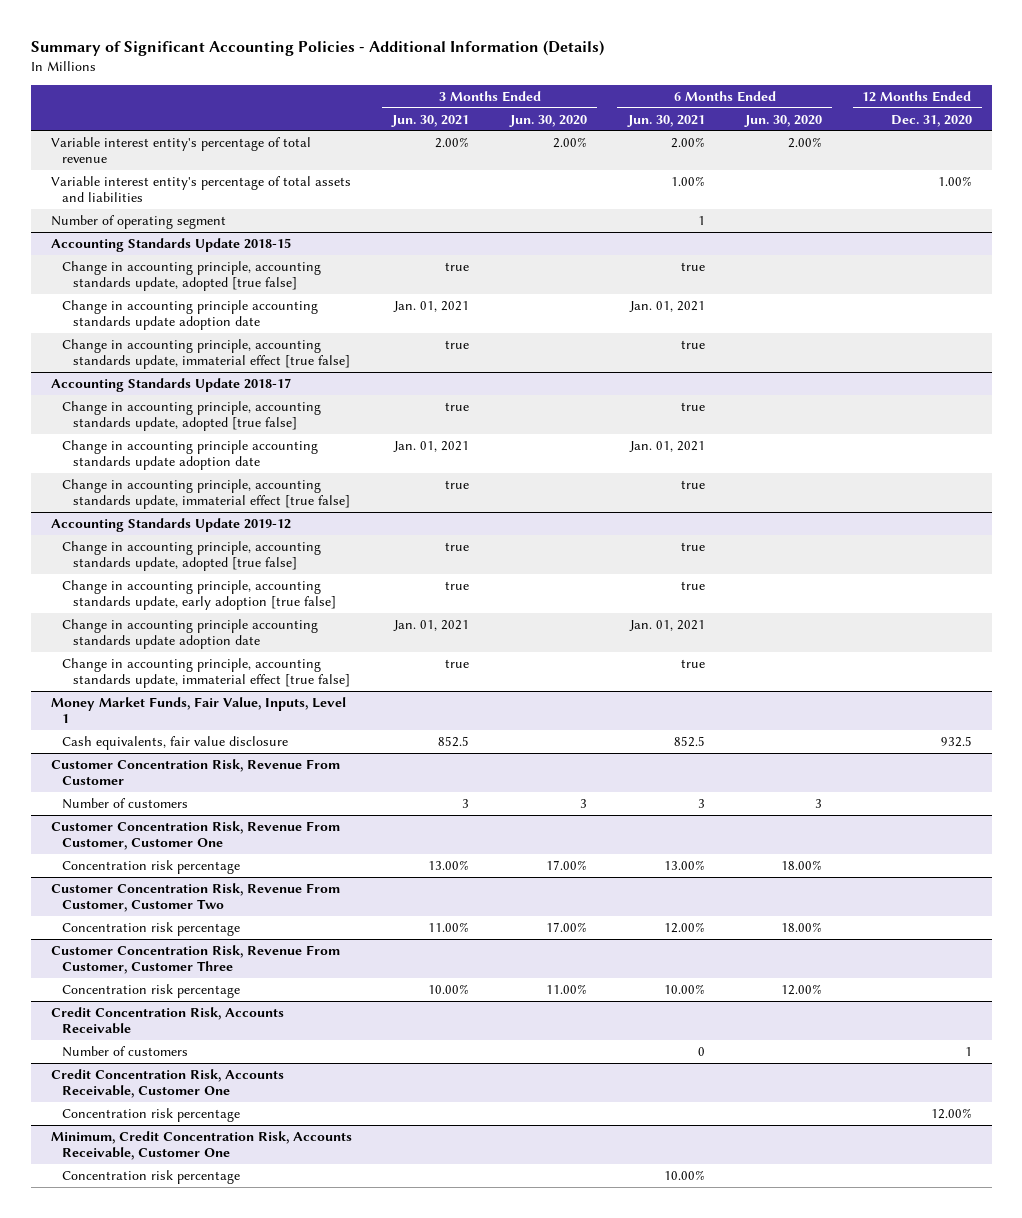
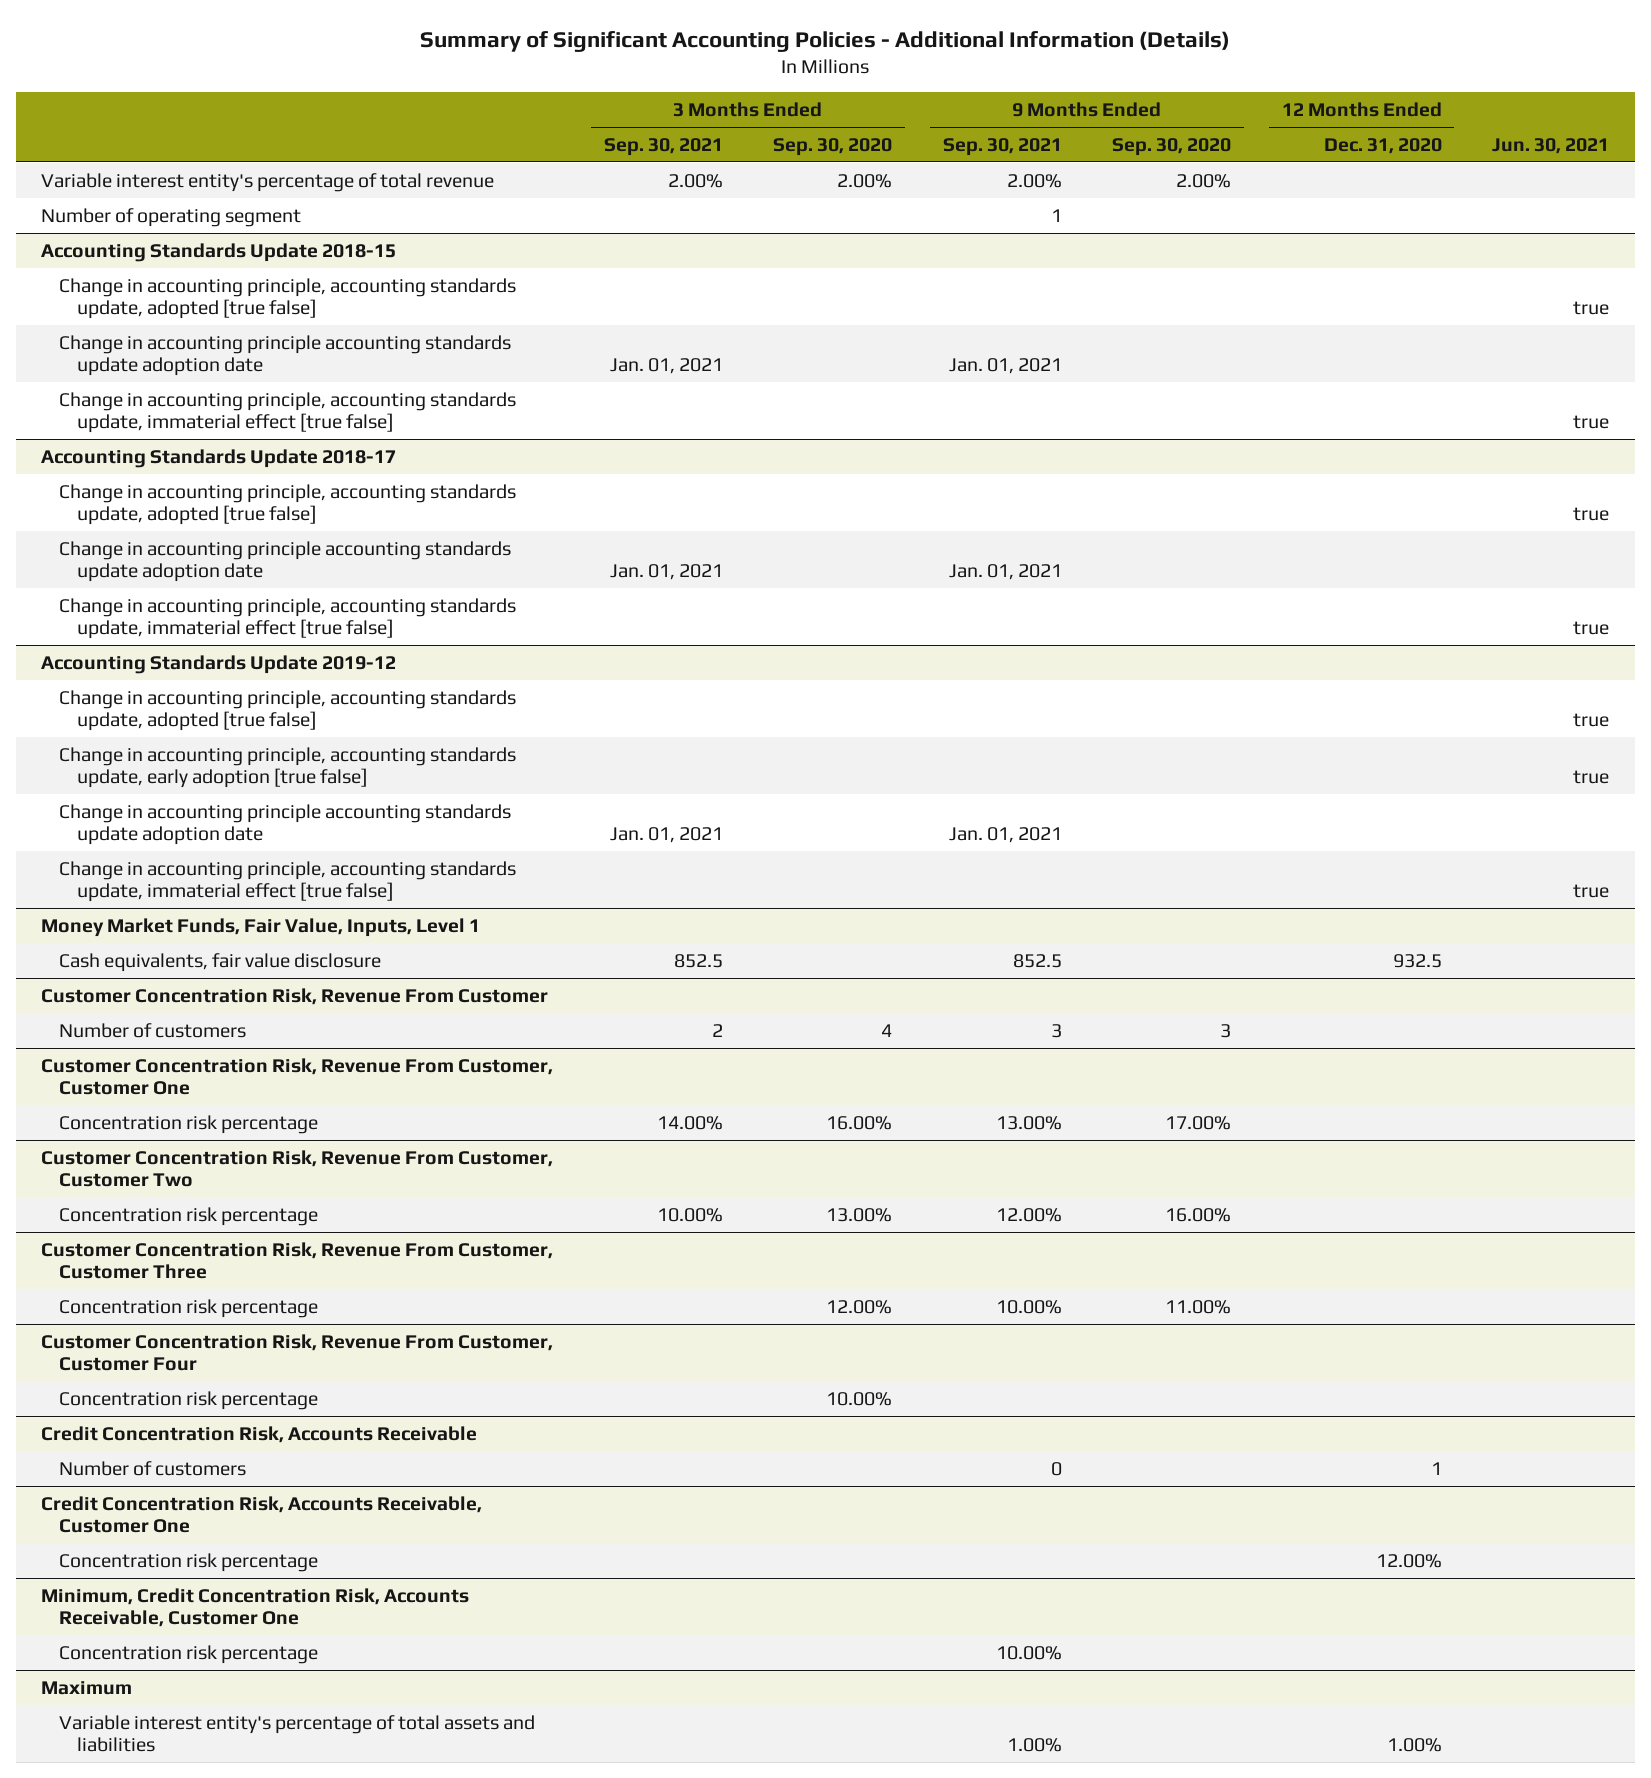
- | 3 Months Ended Jun. 30, 2021 | 3 Months Ended Jun. 30, 2020 | 6 Months Ended Jun. 30, 2021 | 6 Months Ended Jun. 30, 2020 | 12 Months Ended Dec. 31, 2020
+ | 3 Months Ended Sep. 30, 2021 | 3 Months Ended Sep. 30, 2020 | 9 Months Ended Sep. 30, 2021 | 9 Months Ended Sep. 30, 2020 | 12 Months Ended Dec. 31, 2020 | Jun. 30, 2021
- Variable interest entity's percentage of total assets and liabilities | | | 1.00% | | 1.00%
+ Customer Concentration Risk, Revenue From Customer, Customer Four
+ Concentration risk percentage | | 10.00% | | | |
+ Maximum
+ Variable interest entity's percentage of total assets and liabilities | | | 1.00% | | 1.00% |

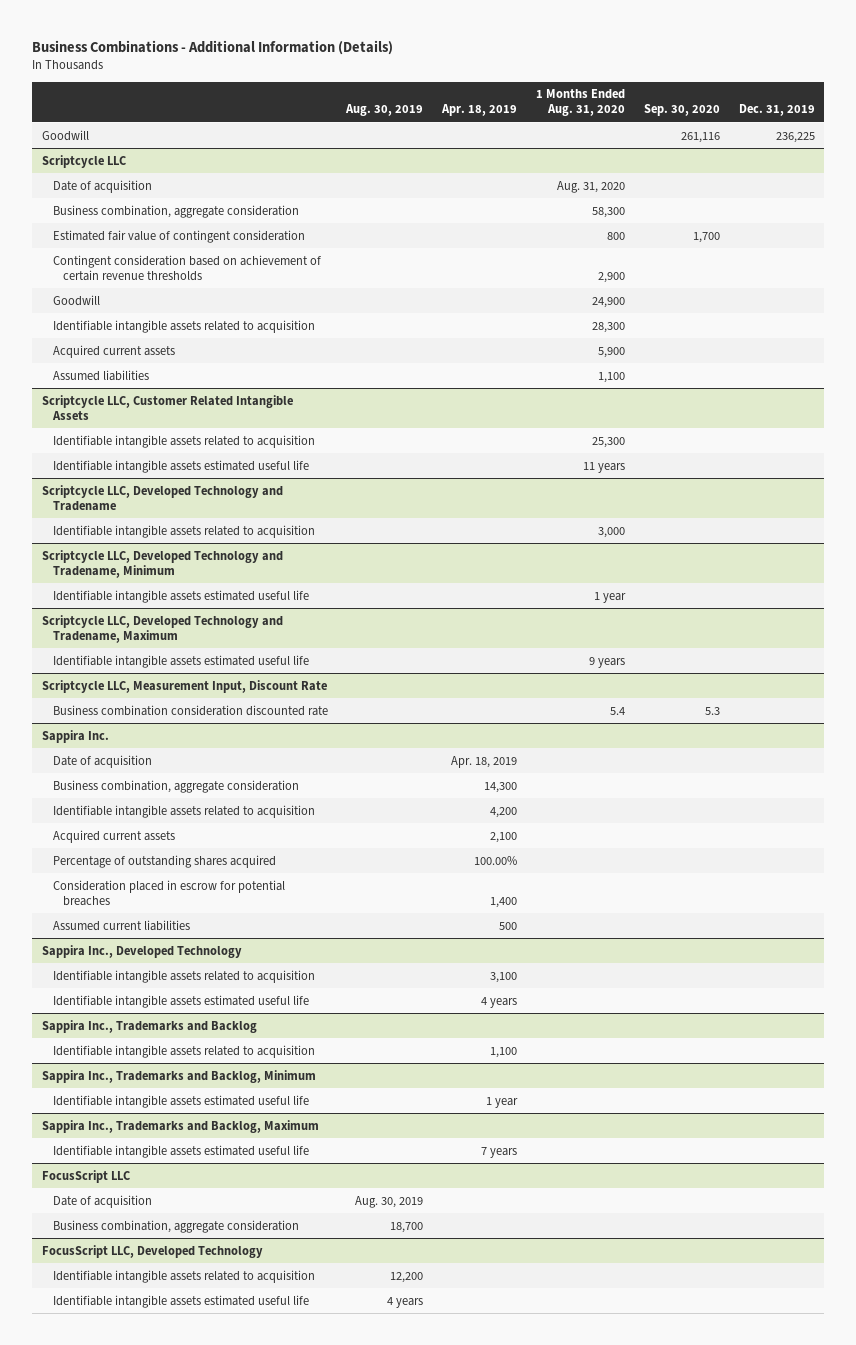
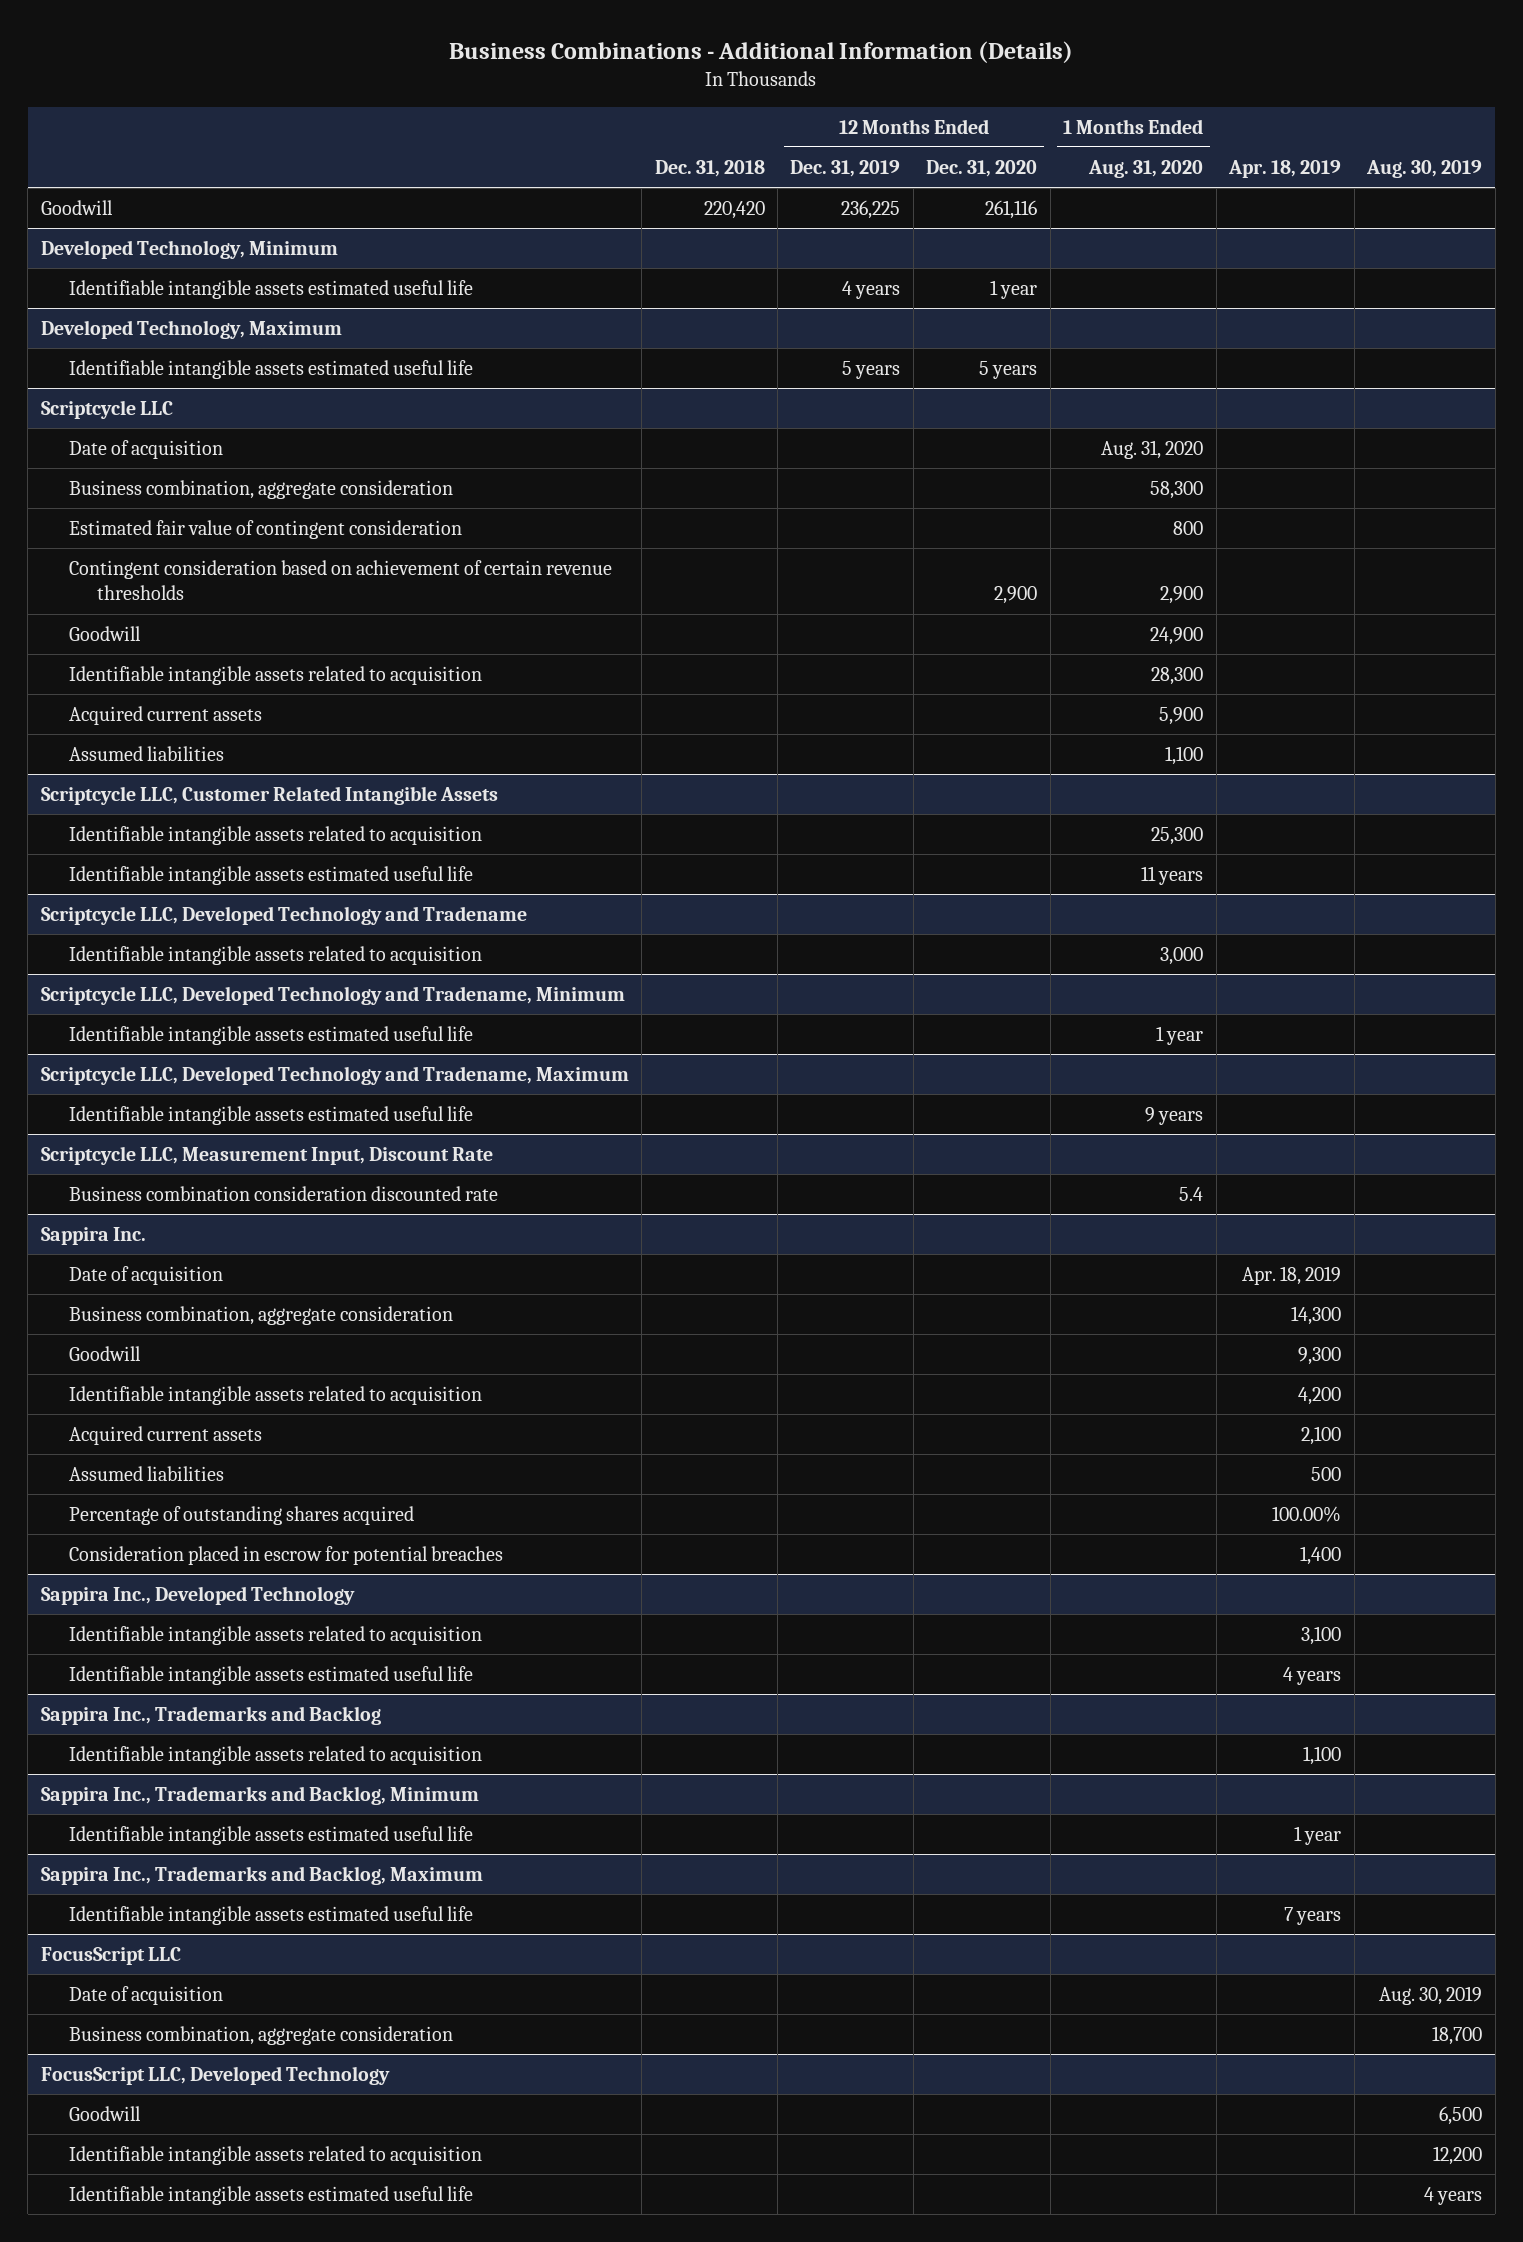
- | Aug. 30, 2019 | Apr. 18, 2019 | 1 Months Ended Aug. 31, 2020 | Sep. 30, 2020 | Dec. 31, 2019
+ | Dec. 31, 2018 | 12 Months Ended Dec. 31, 2019 | 12 Months Ended Dec. 31, 2020 | 1 Months Ended Aug. 31, 2020 | Apr. 18, 2019 | Aug. 30, 2019
+ Developed Technology, Minimum
+ Identifiable intangible assets estimated useful life | | 4 years | 1 year | | |
+ Developed Technology, Maximum
+ Identifiable intangible assets estimated useful life | | 5 years | 5 years | | |
@ Sappira Inc.
+ Goodwill | | | | | 9,300 |
+ Assumed liabilities | | | | | 500 |
- Assumed current liabilities | | 500 | | |
@ FocusScript LLC, Developed Technology
+ Goodwill | | | | | | 6,500

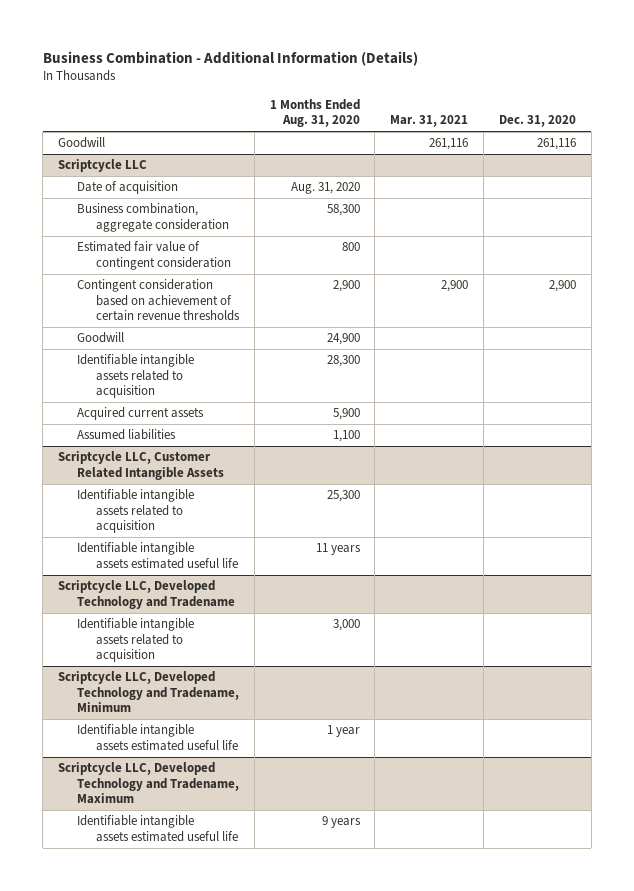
- Business Combinations - Additional Information (Details)
+ Business Combination - Additional Information (Details)
- | Dec. 31, 2018 | 12 Months Ended Dec. 31, 2019 | 12 Months Ended Dec. 31, 2020 | 1 Months Ended Aug. 31, 2020 | Apr. 18, 2019 | Aug. 30, 2019
+ | 1 Months Ended Aug. 31, 2020 | Mar. 31, 2021 | Dec. 31, 2020
- Developed Technology, Minimum
- Identifiable intangible assets estimated useful life | | 4 years | 1 year | | |
- Developed Technology, Maximum
- Identifiable intangible assets estimated useful life | | 5 years | 5 years | | |
- Scriptcycle LLC, Measurement Input, Discount Rate
- Business combination consideration discounted rate | | | | 5.4 | |
- Sappira Inc.
- Date of acquisition | | | | | Apr. 18, 2019 |
- Business combination, aggregate consideration | | | | | 14,300 |
- Goodwill | | | | | 9,300 |
- Identifiable intangible assets related to acquisition | | | | | 4,200 |
- Acquired current assets | | | | | 2,100 |
- Assumed liabilities | | | | | 500 |
- Percentage of outstanding shares acquired | | | | | 100.00% |
- Consideration placed in escrow for potential breaches | | | | | 1,400 |
- Sappira Inc., Developed Technology
- Identifiable intangible assets related to acquisition | | | | | 3,100 |
- Identifiable intangible assets estimated useful life | | | | | 4 years |
- Sappira Inc., Trademarks and Backlog
- Identifiable intangible assets related to acquisition | | | | | 1,100 |
- Sappira Inc., Trademarks and Backlog, Minimum
- Identifiable intangible assets estimated useful life | | | | | 1 year |
- Sappira Inc., Trademarks and Backlog, Maximum
- Identifiable intangible assets estimated useful life | | | | | 7 years |
- FocusScript LLC
- Date of acquisition | | | | | | Aug. 30, 2019
- Business combination, aggregate consideration | | | | | | 18,700
- FocusScript LLC, Developed Technology
- Goodwill | | | | | | 6,500
- Identifiable intangible assets related to acquisition | | | | | | 12,200
- Identifiable intangible assets estimated useful life | | | | | | 4 years

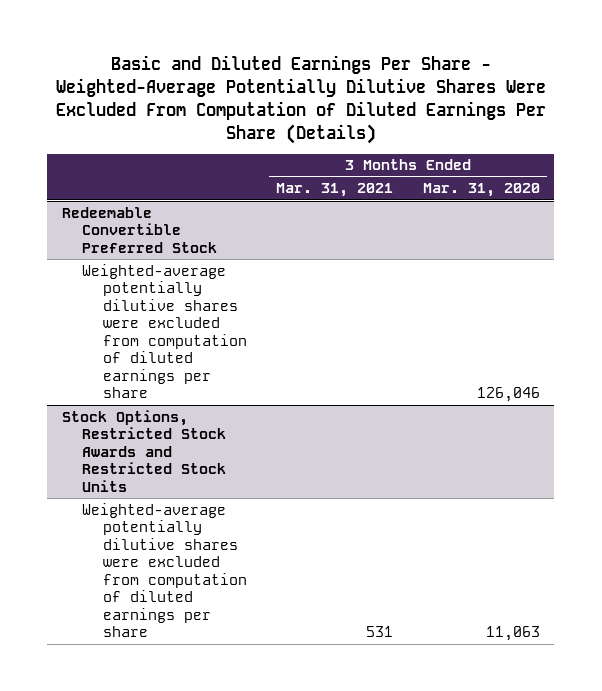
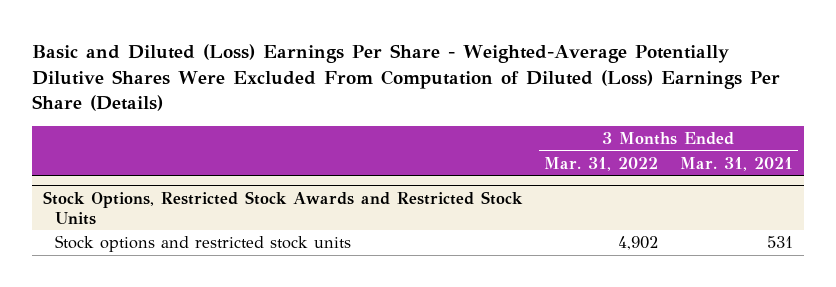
- Basic and Diluted Earnings Per Share - Weighted-Average Potentially Dilutive Shares Were Excluded From Computation of Diluted Earnings Per Share (Details)
+ Basic and Diluted (Loss) Earnings Per Share - Weighted-Average Potentially Dilutive Shares Were Excluded From Computation of Diluted (Loss) Earnings Per Share (Details)
- | 3 Months Ended Mar. 31, 2021 | 3 Months Ended Mar. 31, 2020
+ | 3 Months Ended Mar. 31, 2022 | 3 Months Ended Mar. 31, 2021
- Redeemable Convertible Preferred Stock
- Weighted-average potentially dilutive shares were excluded from computation of diluted earnings per share | | 126,046
@ Stock Options, Restricted Stock Awards and Restricted Stock Units
- Weighted-average potentially dilutive shares were excluded from computation of diluted earnings per share | 531 | 11,063
+ Stock options and restricted stock units | 4,902 | 531

